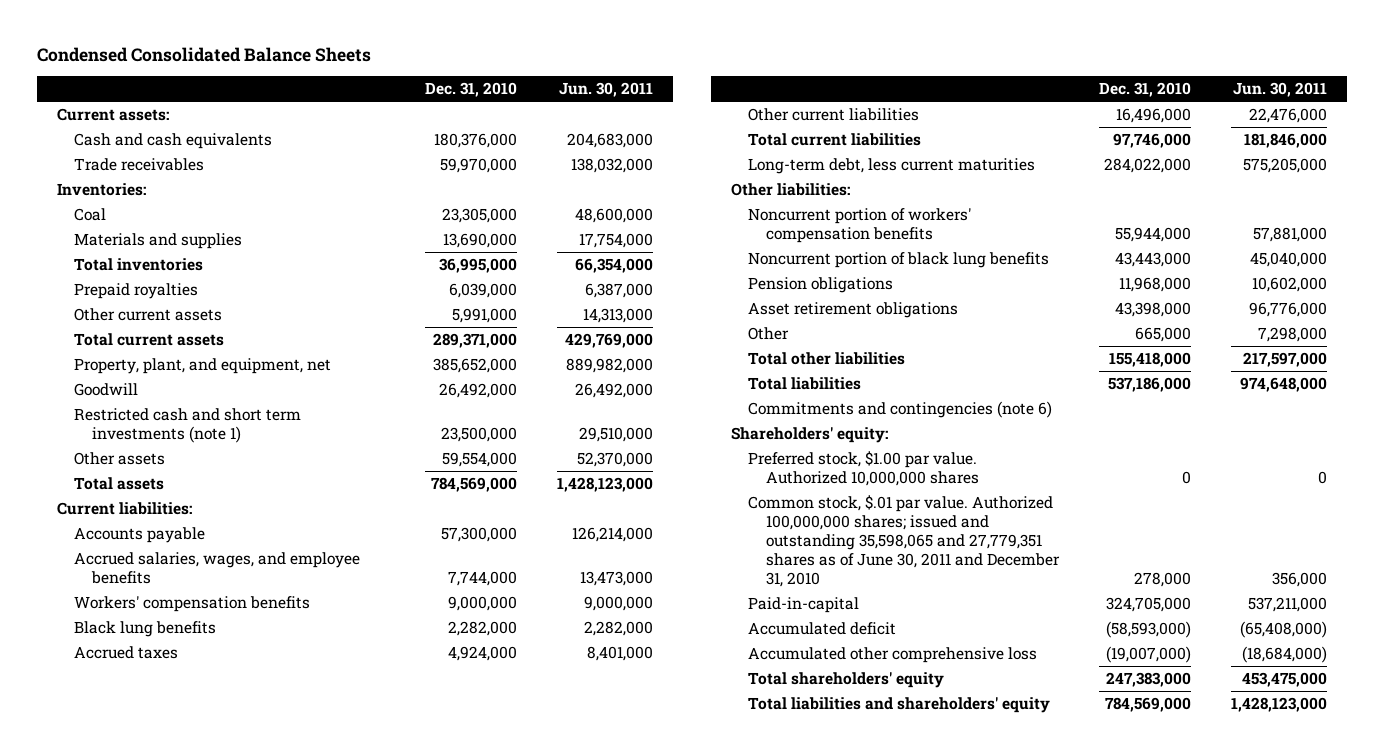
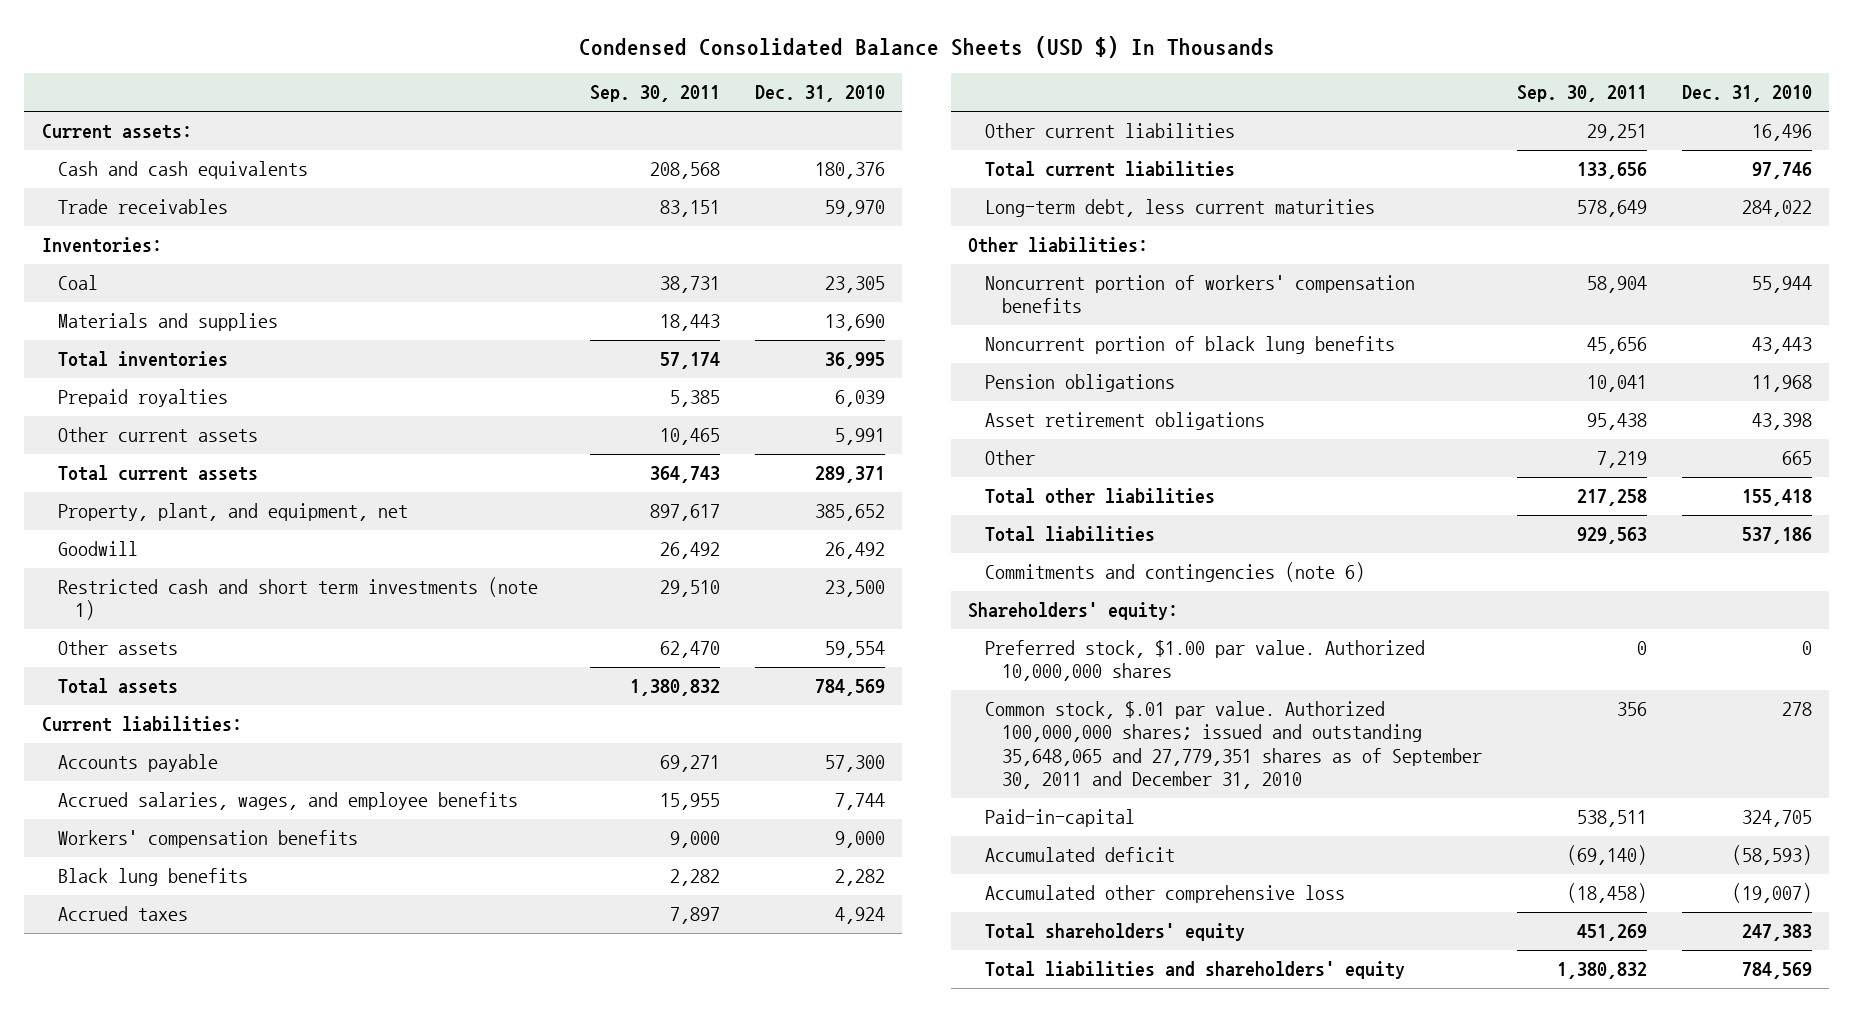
- Condensed Consolidated Balance Sheets
+ Condensed Consolidated Balance Sheets (USD $) In Thousands
- | Dec. 31, 2010 | Jun. 30, 2011
+ | Sep. 30, 2011 | Dec. 31, 2010
- Cash and cash equivalents | 180,376,000 | 204,683,000
- Trade receivables | 59,970,000 | 138,032,000
+ Cash and cash equivalents | 208,568 | 180,376
+ Trade receivables | 83,151 | 59,970
- Coal | 23,305,000 | 48,600,000
- Materials and supplies | 13,690,000 | 17,754,000
- Total inventories | 36,995,000 | 66,354,000
- Prepaid royalties | 6,039,000 | 6,387,000
- Other current assets | 5,991,000 | 14,313,000
- Total current assets | 289,371,000 | 429,769,000
- Property, plant, and equipment, net | 385,652,000 | 889,982,000
- Goodwill | 26,492,000 | 26,492,000
- Restricted cash and short term investments (note 1) | 23,500,000 | 29,510,000
- Other assets | 59,554,000 | 52,370,000
- Total assets | 784,569,000 | 1,428,123,000
+ Coal | 38,731 | 23,305
+ Materials and supplies | 18,443 | 13,690
+ Total inventories | 57,174 | 36,995
+ Prepaid royalties | 5,385 | 6,039
+ Other current assets | 10,465 | 5,991
+ Total current assets | 364,743 | 289,371
+ Property, plant, and equipment, net | 897,617 | 385,652
+ Goodwill | 26,492 | 26,492
+ Restricted cash and short term investments (note 1) | 29,510 | 23,500
+ Other assets | 62,470 | 59,554
+ Total assets | 1,380,832 | 784,569
- Accounts payable | 57,300,000 | 126,214,000
- Accrued salaries, wages, and employee benefits | 7,744,000 | 13,473,000
- Workers' compensation benefits | 9,000,000 | 9,000,000
- Black lung benefits | 2,282,000 | 2,282,000
- Accrued taxes | 4,924,000 | 8,401,000
- Other current liabilities | 16,496,000 | 22,476,000
- Total current liabilities | 97,746,000 | 181,846,000
- Long-term debt, less current maturities | 284,022,000 | 575,205,000
+ Accounts payable | 69,271 | 57,300
+ Accrued salaries, wages, and employee benefits | 15,955 | 7,744
+ Workers' compensation benefits | 9,000 | 9,000
+ Black lung benefits | 2,282 | 2,282
+ Accrued taxes | 7,897 | 4,924
+ Other current liabilities | 29,251 | 16,496
+ Total current liabilities | 133,656 | 97,746
+ Long-term debt, less current maturities | 578,649 | 284,022
- Noncurrent portion of workers' compensation benefits | 55,944,000 | 57,881,000
- Noncurrent portion of black lung benefits | 43,443,000 | 45,040,000
- Pension obligations | 11,968,000 | 10,602,000
- Asset retirement obligations | 43,398,000 | 96,776,000
- Other | 665,000 | 7,298,000
- Total other liabilities | 155,418,000 | 217,597,000
- Total liabilities | 537,186,000 | 974,648,000
+ Noncurrent portion of workers' compensation benefits | 58,904 | 55,944
+ Noncurrent portion of black lung benefits | 45,656 | 43,443
+ Pension obligations | 10,041 | 11,968
+ Asset retirement obligations | 95,438 | 43,398
+ Other | 7,219 | 665
+ Total other liabilities | 217,258 | 155,418
+ Total liabilities | 929,563 | 537,186
- Common stock, $.01 par value. Authorized 100,000,000 shares; issued and outstanding 35,598,065 and 27,779,351 shares as of June 30, 2011 and December 31, 2010 | 278,000 | 356,000
- Paid-in-capital | 324,705,000 | 537,211,000
- Accumulated deficit | (58,593,000) | (65,408,000)
- Accumulated other comprehensive loss | (19,007,000) | (18,684,000)
- Total shareholders' equity | 247,383,000 | 453,475,000
- Total liabilities and shareholders' equity | 784,569,000 | 1,428,123,000
+ Common stock, $.01 par value. Authorized 100,000,000 shares; issued and outstanding 35,648,065 and 27,779,351 shares as of September 30, 2011 and December 31, 2010 | 356 | 278
+ Paid-in-capital | 538,511 | 324,705
+ Accumulated deficit | (69,140) | (58,593)
+ Accumulated other comprehensive loss | (18,458) | (19,007)
+ Total shareholders' equity | 451,269 | 247,383
+ Total liabilities and shareholders' equity | 1,380,832 | 784,569

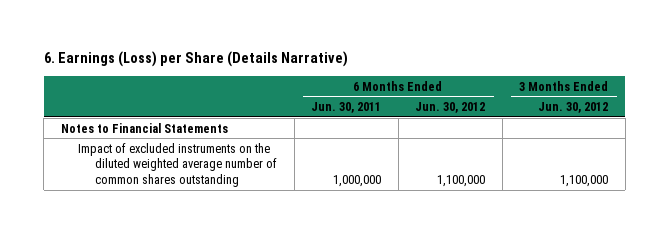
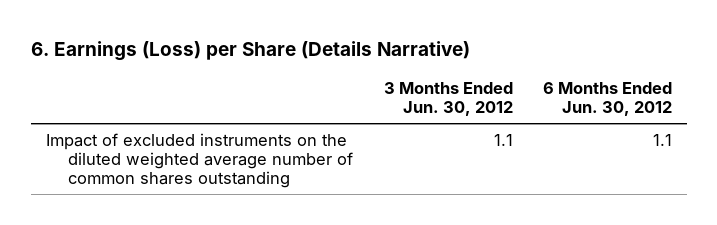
- | 6 Months Ended Jun. 30, 2011 | 6 Months Ended Jun. 30, 2012 | 3 Months Ended Jun. 30, 2012
+ | 3 Months Ended Jun. 30, 2012 | 6 Months Ended Jun. 30, 2012
- Notes to Financial Statements
- Impact of excluded instruments on the diluted weighted average number of common shares outstanding | 1,000,000 | 1,100,000 | 1,100,000
+ Impact of excluded instruments on the diluted weighted average number of common shares outstanding | 1.1 | 1.1

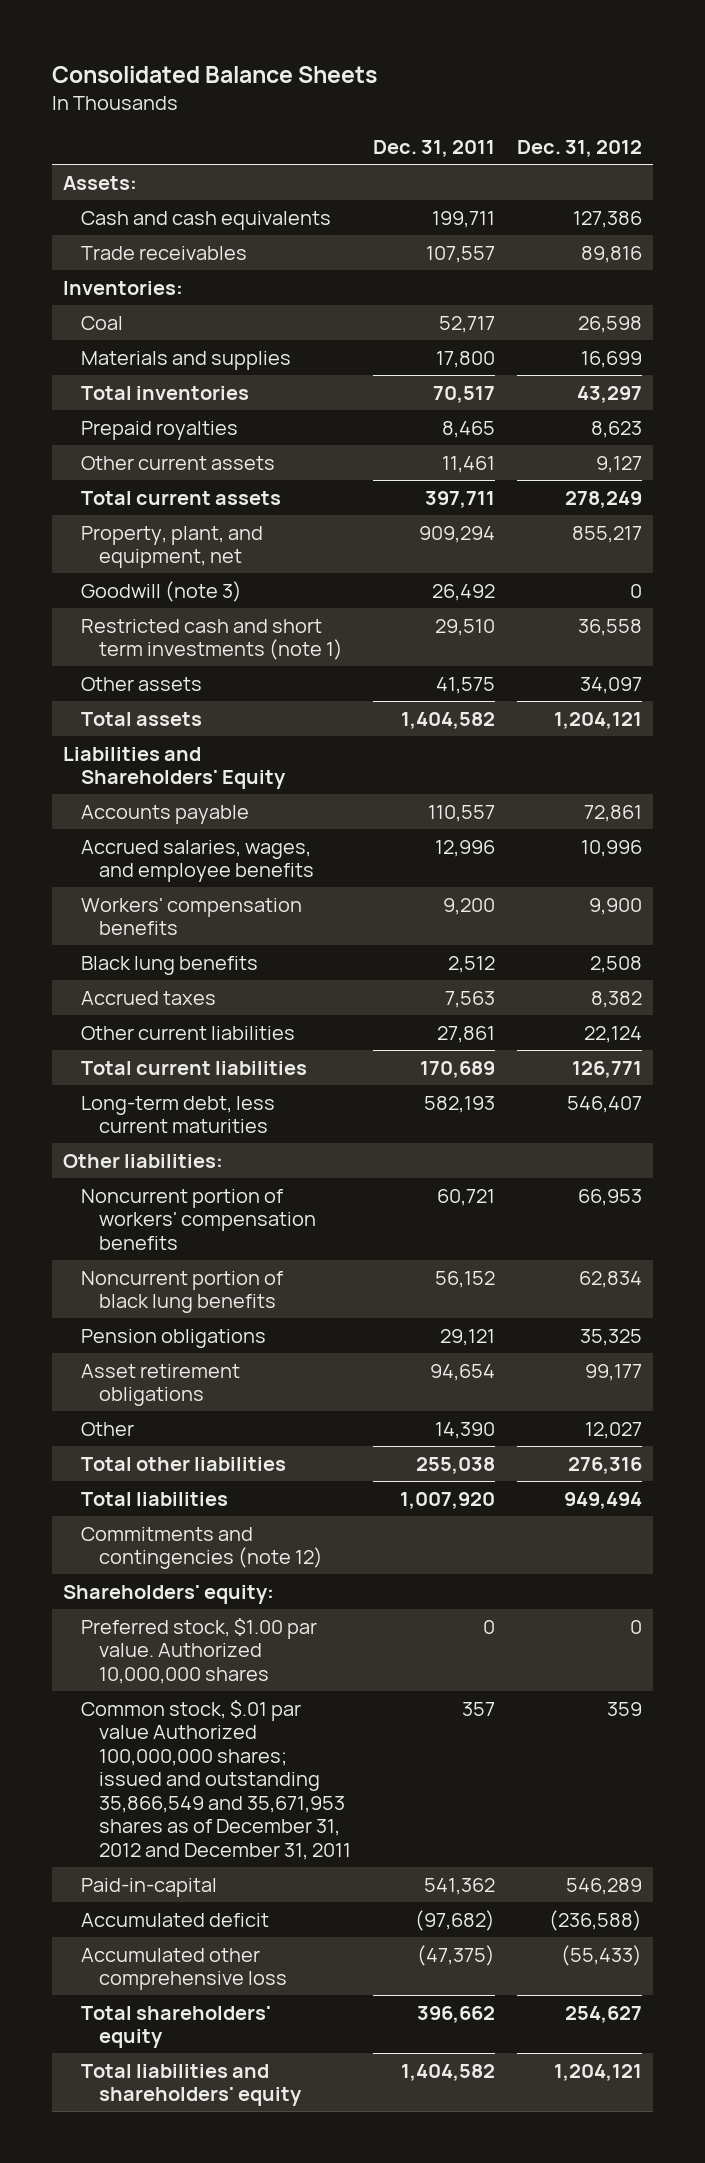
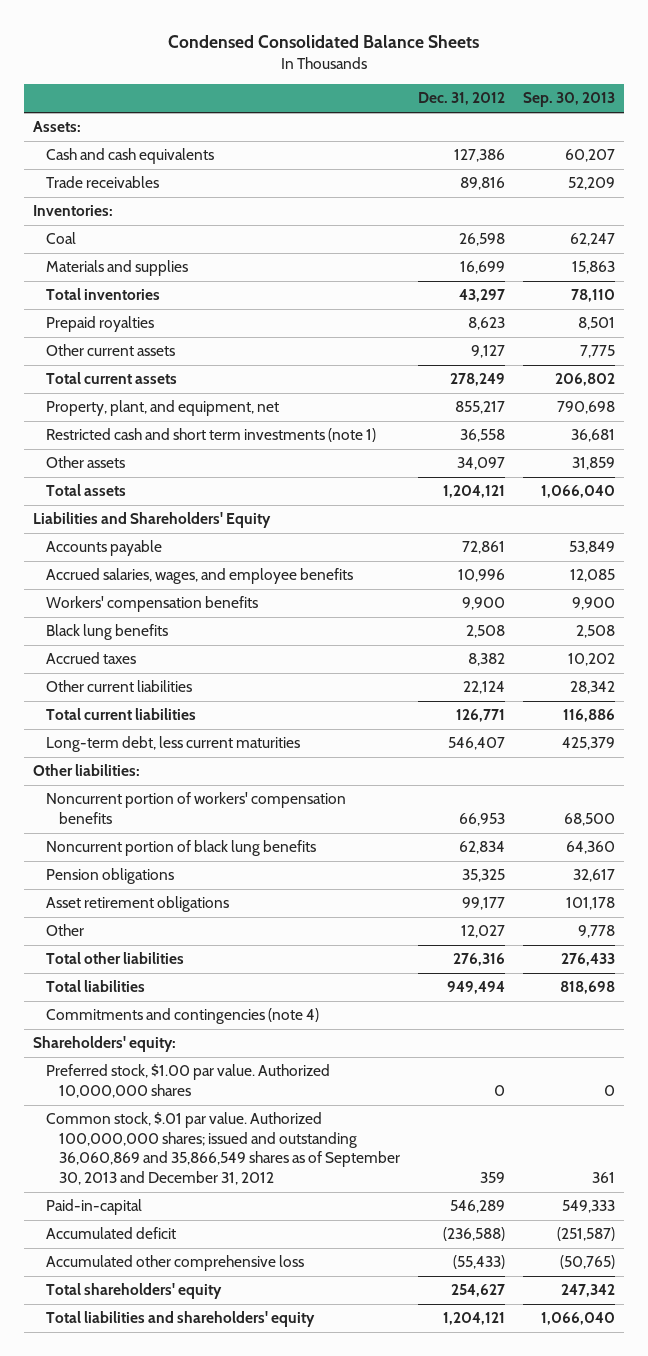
- Consolidated Balance Sheets
+ Condensed Consolidated Balance Sheets
- | Dec. 31, 2011 | Dec. 31, 2012
+ | Dec. 31, 2012 | Sep. 30, 2013
- Goodwill (note 3) | 26,492 | 0
- Commitments and contingencies (note 12)
+ Commitments and contingencies (note 4)
- Common stock, $.01 par value Authorized 100,000,000 shares; issued and outstanding 35,866,549 and 35,671,953 shares as of December 31, 2012 and December 31, 2011 | 357 | 359
+ Common stock, $.01 par value. Authorized 100,000,000 shares; issued and outstanding 36,060,869 and 35,866,549 shares as of September 30, 2013 and December 31, 2012 | 359 | 361

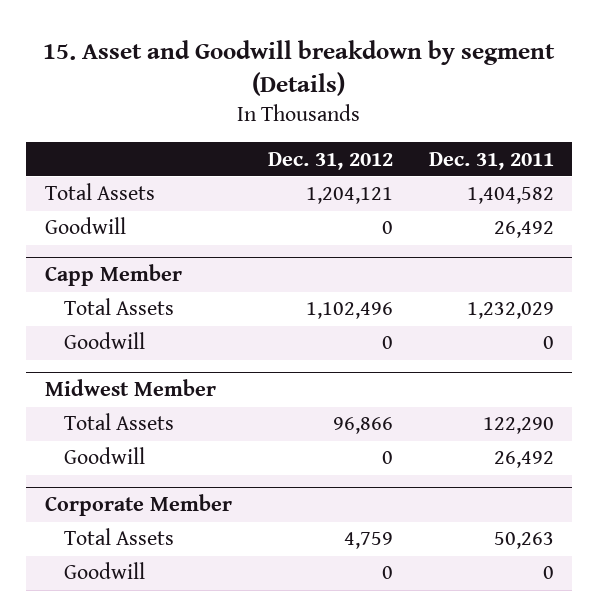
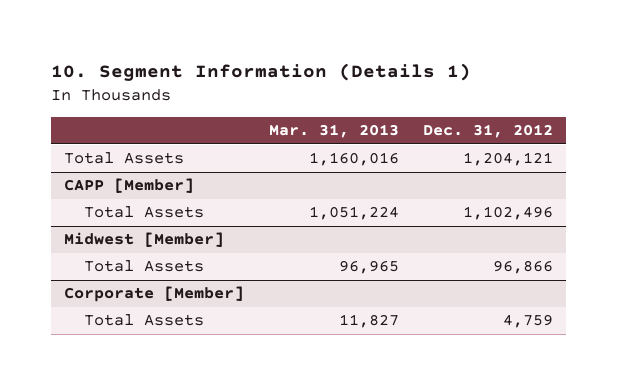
- 15. Asset and Goodwill breakdown by segment (Details)
+ 10. Segment Information (Details 1)
- | Dec. 31, 2012 | Dec. 31, 2011
+ | Mar. 31, 2013 | Dec. 31, 2012
- Goodwill | 0 | 26,492
- Capp Member
+ CAPP [Member]
- Goodwill | 0 | 0
- Midwest Member
+ Midwest [Member]
- Goodwill | 0 | 26,492
- Corporate Member
+ Corporate [Member]
- Goodwill | 0 | 0

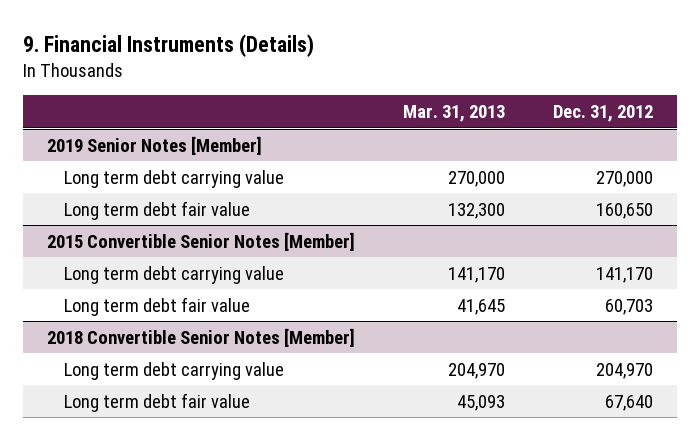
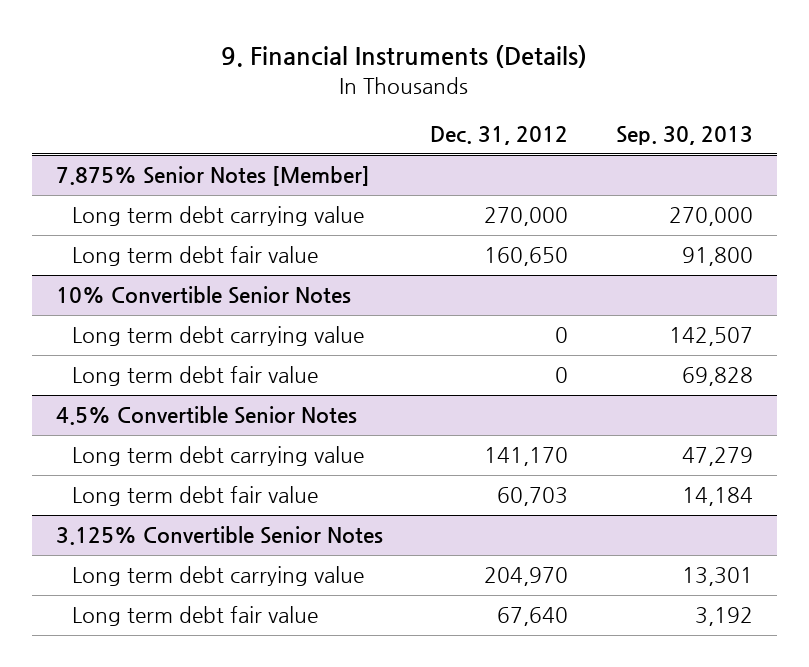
- | Mar. 31, 2013 | Dec. 31, 2012
+ | Dec. 31, 2012 | Sep. 30, 2013
- 2019 Senior Notes [Member]
+ 7.875% Senior Notes [Member]
- 2015 Convertible Senior Notes [Member]
+ 10% Convertible Senior Notes
+ Long term debt carrying value | 0 | 142,507
+ Long term debt fair value | 0 | 69,828
+ 4.5% Convertible Senior Notes
- 2018 Convertible Senior Notes [Member]
+ 3.125% Convertible Senior Notes

